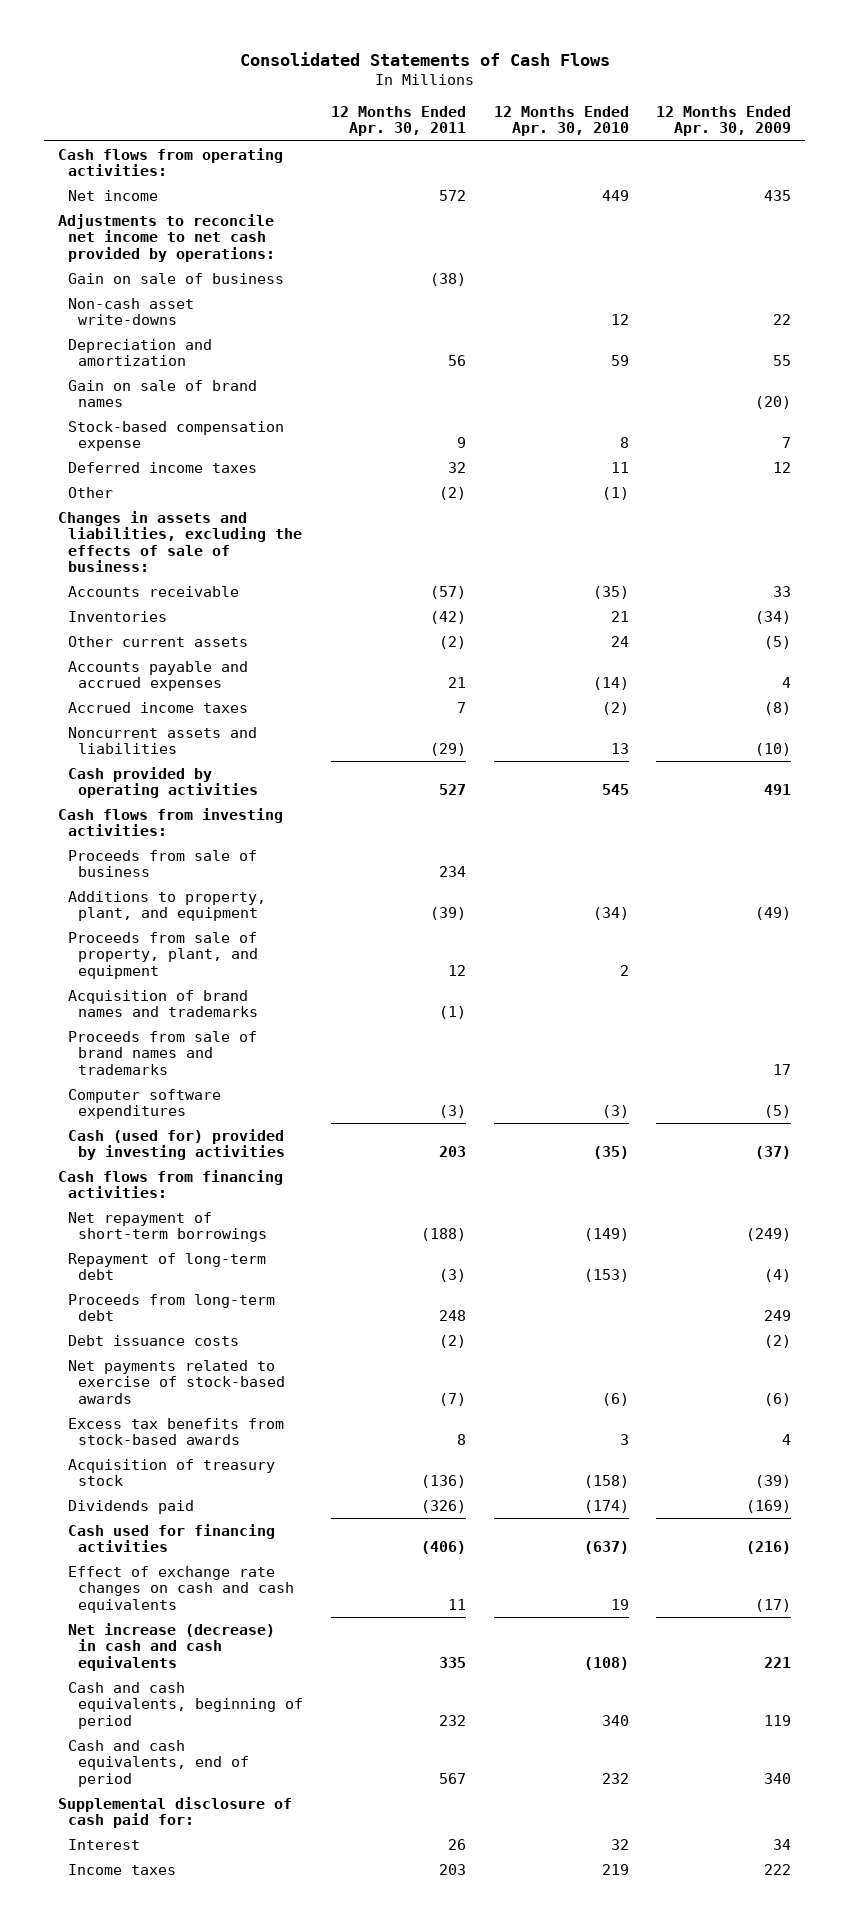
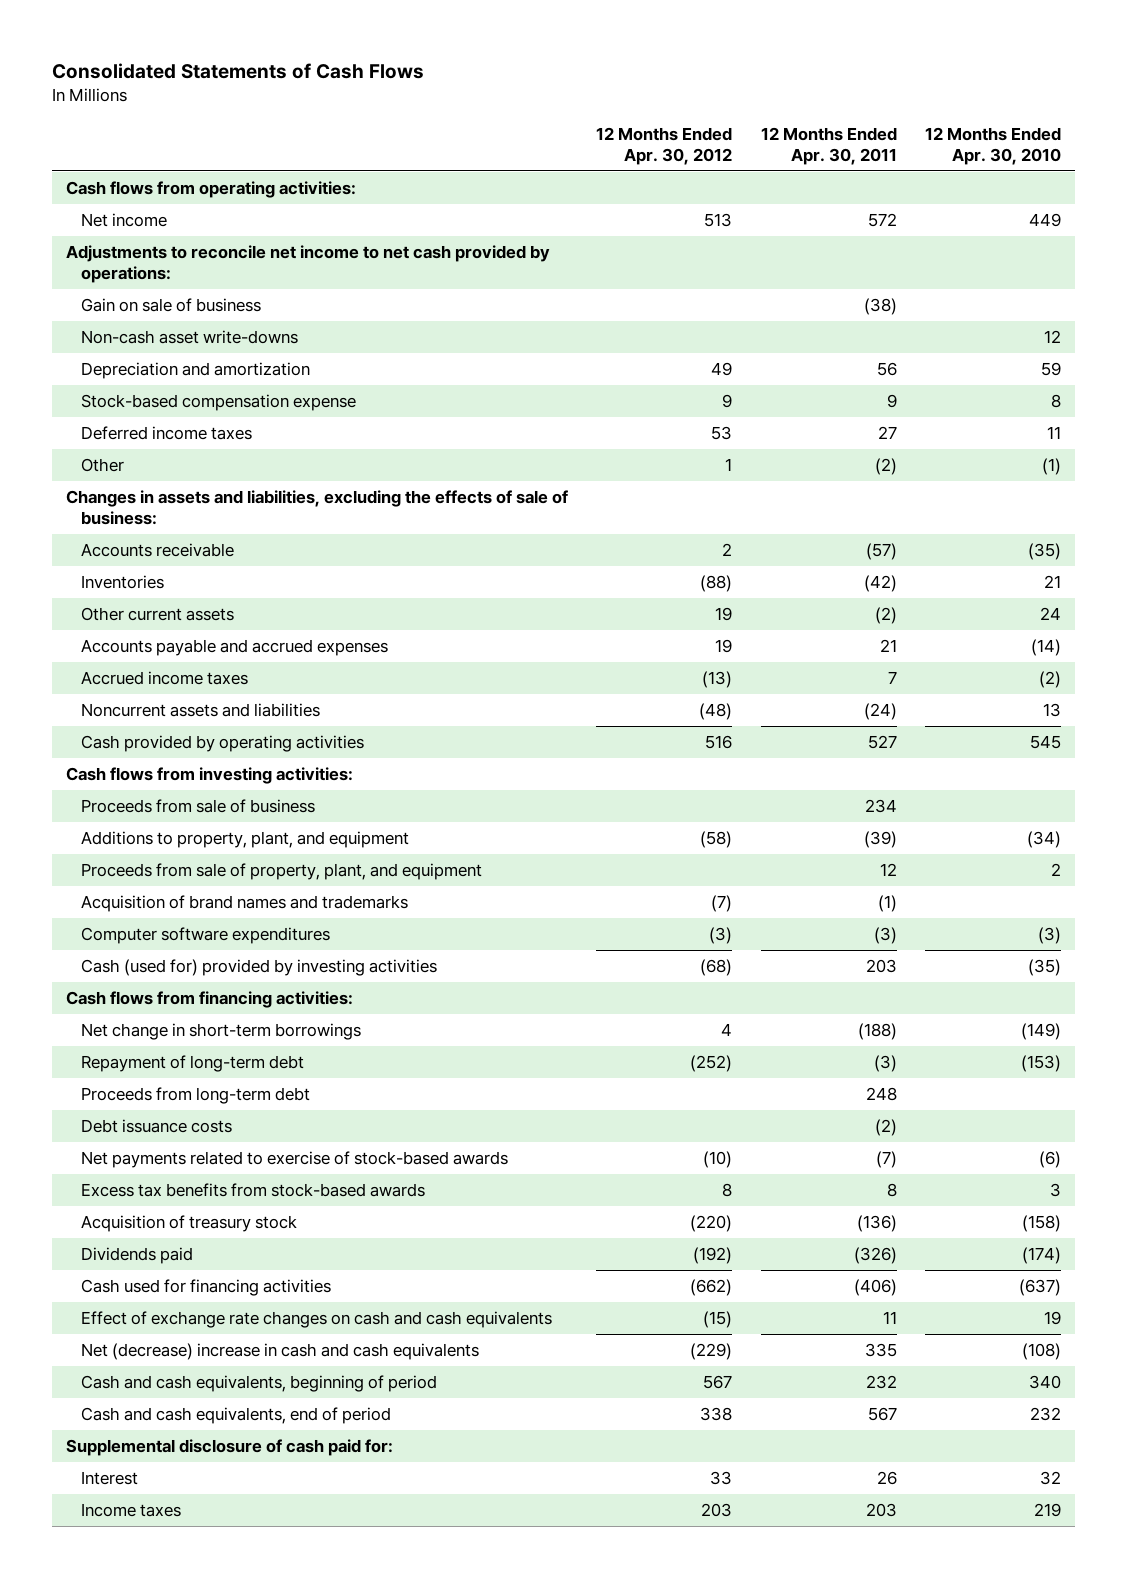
- | 12 Months Ended Apr. 30, 2011 | 12 Months Ended Apr. 30, 2010 | 12 Months Ended Apr. 30, 2009
+ | 12 Months Ended Apr. 30, 2012 | 12 Months Ended Apr. 30, 2011 | 12 Months Ended Apr. 30, 2010
- Gain on sale of brand names | | | (20)
- Deferred income taxes | 32 | 11 | 12
+ Deferred income taxes | 53 | 27 | 11
- Noncurrent assets and liabilities | (29) | 13 | (10)
+ Noncurrent assets and liabilities | (48) | (24) | 13
- Proceeds from sale of brand names and trademarks | | | 17
- Net repayment of short-term borrowings | (188) | (149) | (249)
+ Net change in short-term borrowings | 4 | (188) | (149)
- Net increase (decrease) in cash and cash equivalents | 335 | (108) | 221
+ Net (decrease) increase in cash and cash equivalents | (229) | 335 | (108)

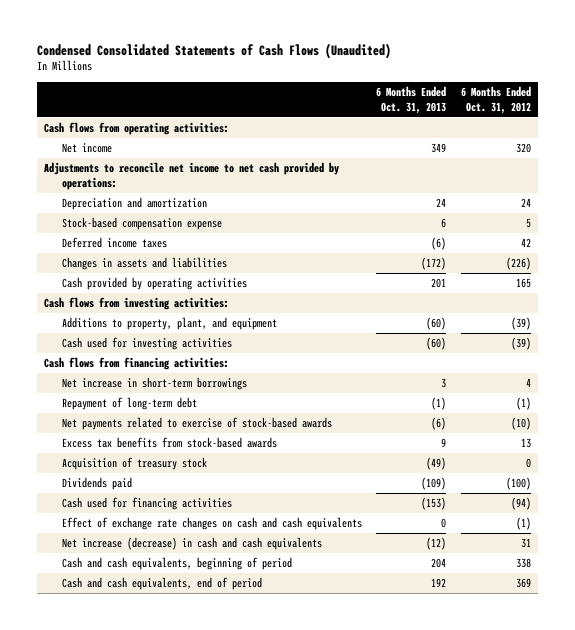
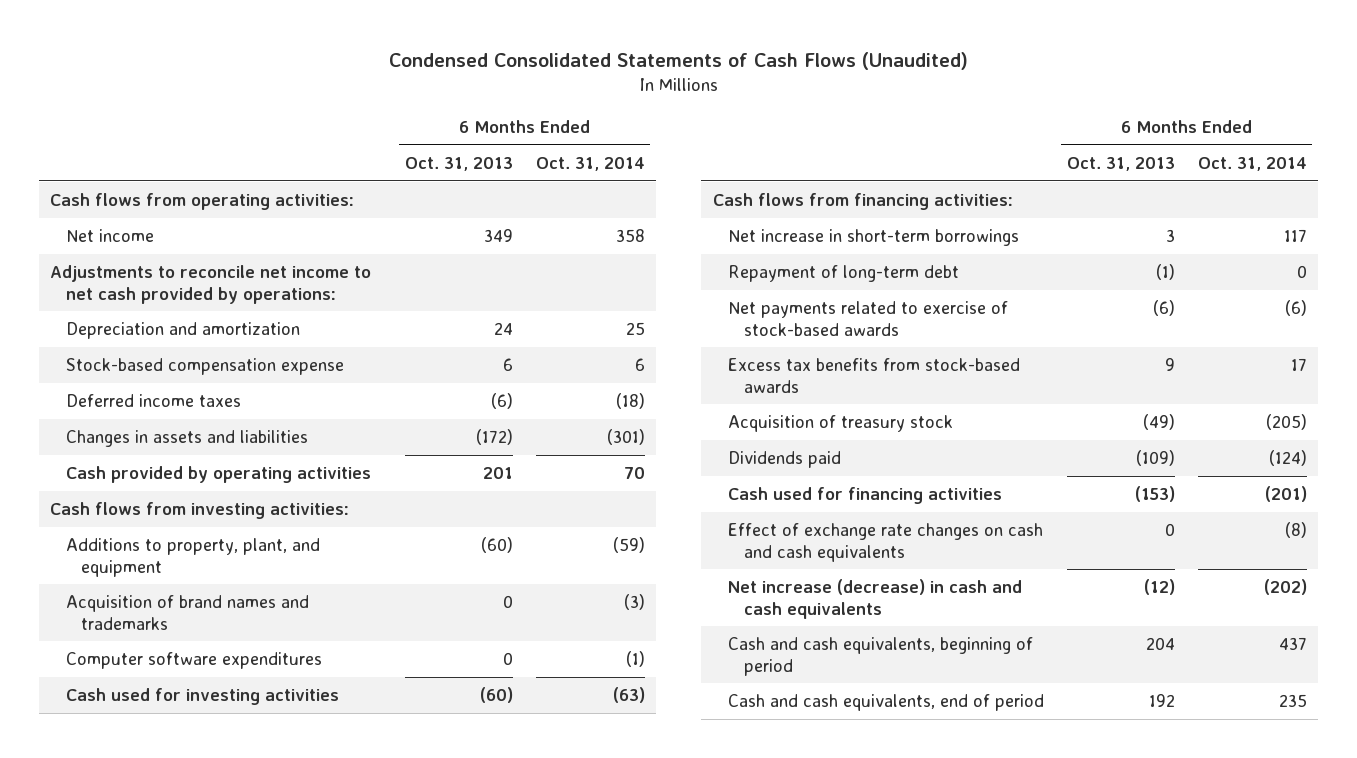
- | 6 Months Ended Oct. 31, 2013 | 6 Months Ended Oct. 31, 2012
+ | 6 Months Ended Oct. 31, 2013 | 6 Months Ended Oct. 31, 2014
+ Acquisition of brand names and trademarks | 0 | (3)
+ Computer software expenditures | 0 | (1)

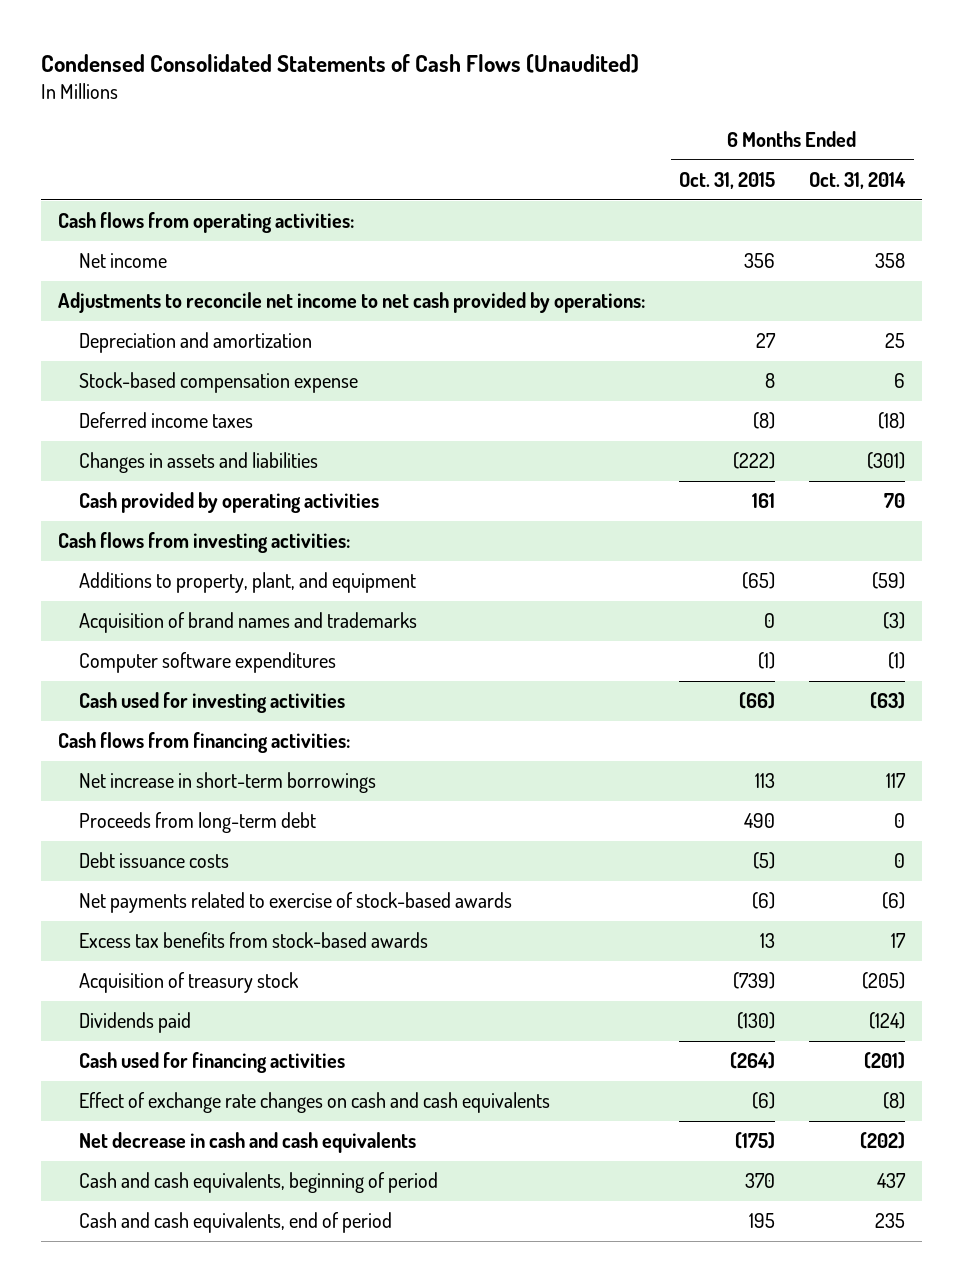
- | 6 Months Ended Oct. 31, 2013 | 6 Months Ended Oct. 31, 2014
+ | 6 Months Ended Oct. 31, 2015 | 6 Months Ended Oct. 31, 2014
- Repayment of long-term debt | (1) | 0
+ Proceeds from long-term debt | 490 | 0
+ Debt issuance costs | (5) | 0
- Net increase (decrease) in cash and cash equivalents | (12) | (202)
+ Net decrease in cash and cash equivalents | (175) | (202)

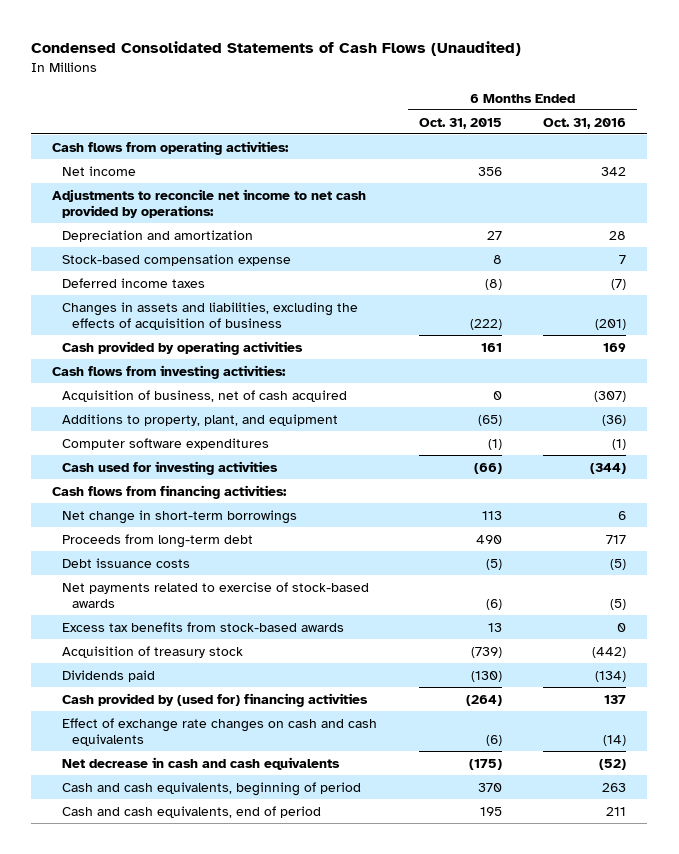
- | 6 Months Ended Oct. 31, 2015 | 6 Months Ended Oct. 31, 2014
+ | 6 Months Ended Oct. 31, 2015 | 6 Months Ended Oct. 31, 2016
- Changes in assets and liabilities | (222) | (301)
+ Changes in assets and liabilities, excluding the effects of acquisition of business | (222) | (201)
+ Acquisition of business, net of cash acquired | 0 | (307)
- Acquisition of brand names and trademarks | 0 | (3)
- Net increase in short-term borrowings | 113 | 117
+ Net change in short-term borrowings | 113 | 6
- Cash used for financing activities | (264) | (201)
+ Cash provided by (used for) financing activities | (264) | 137

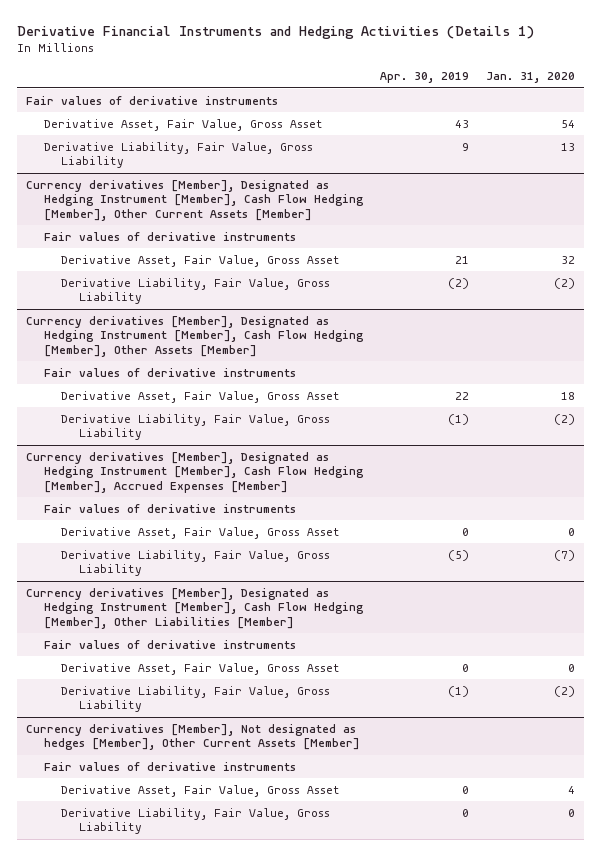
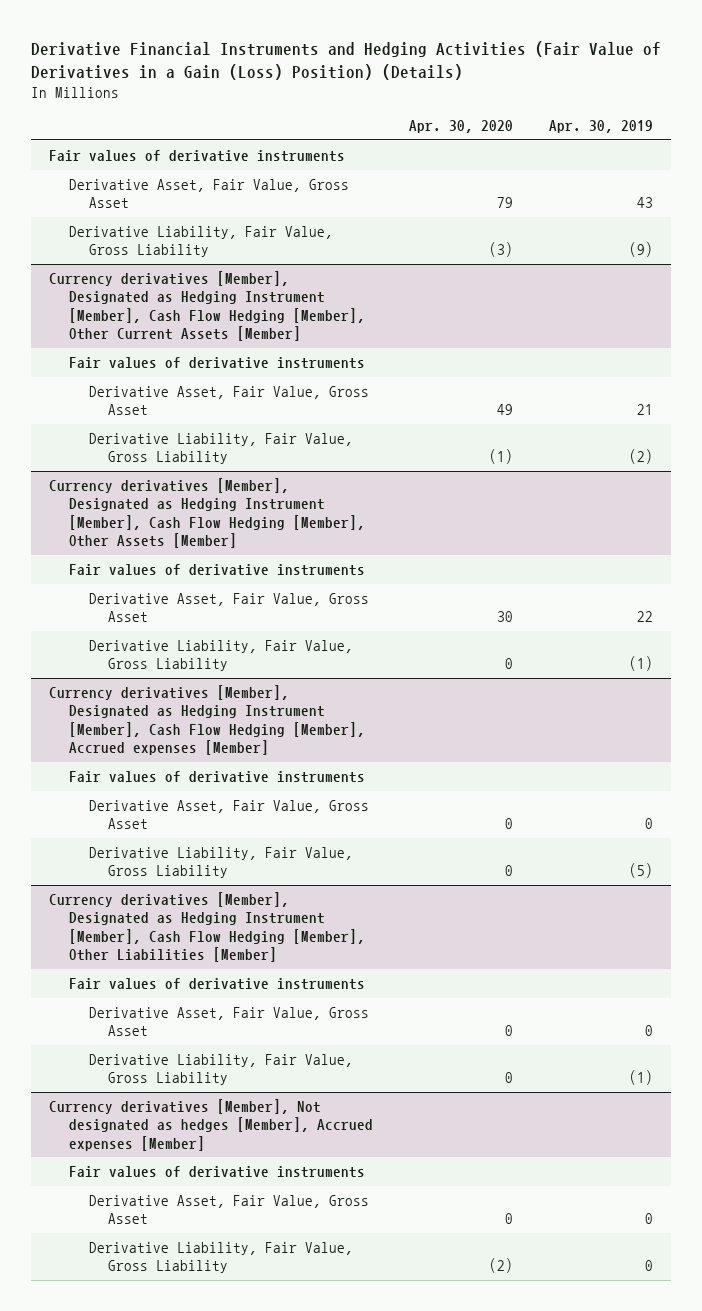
- Derivative Financial Instruments and Hedging Activities (Details 1)
+ Derivative Financial Instruments and Hedging Activities (Fair Value of Derivatives in a Gain (Loss) Position) (Details)
- | Apr. 30, 2019 | Jan. 31, 2020
+ | Apr. 30, 2020 | Apr. 30, 2019
- Derivative Liability, Fair Value, Gross Liability | 9 | 13
+ Derivative Liability, Fair Value, Gross Liability | (3) | (9)
- Currency derivatives [Member], Designated as Hedging Instrument [Member], Cash Flow Hedging [Member], Accrued Expenses [Member]
+ Currency derivatives [Member], Designated as Hedging Instrument [Member], Cash Flow Hedging [Member], Accrued expenses [Member]
- Currency derivatives [Member], Not designated as hedges [Member], Other Current Assets [Member]
+ Currency derivatives [Member], Not designated as hedges [Member], Accrued expenses [Member]

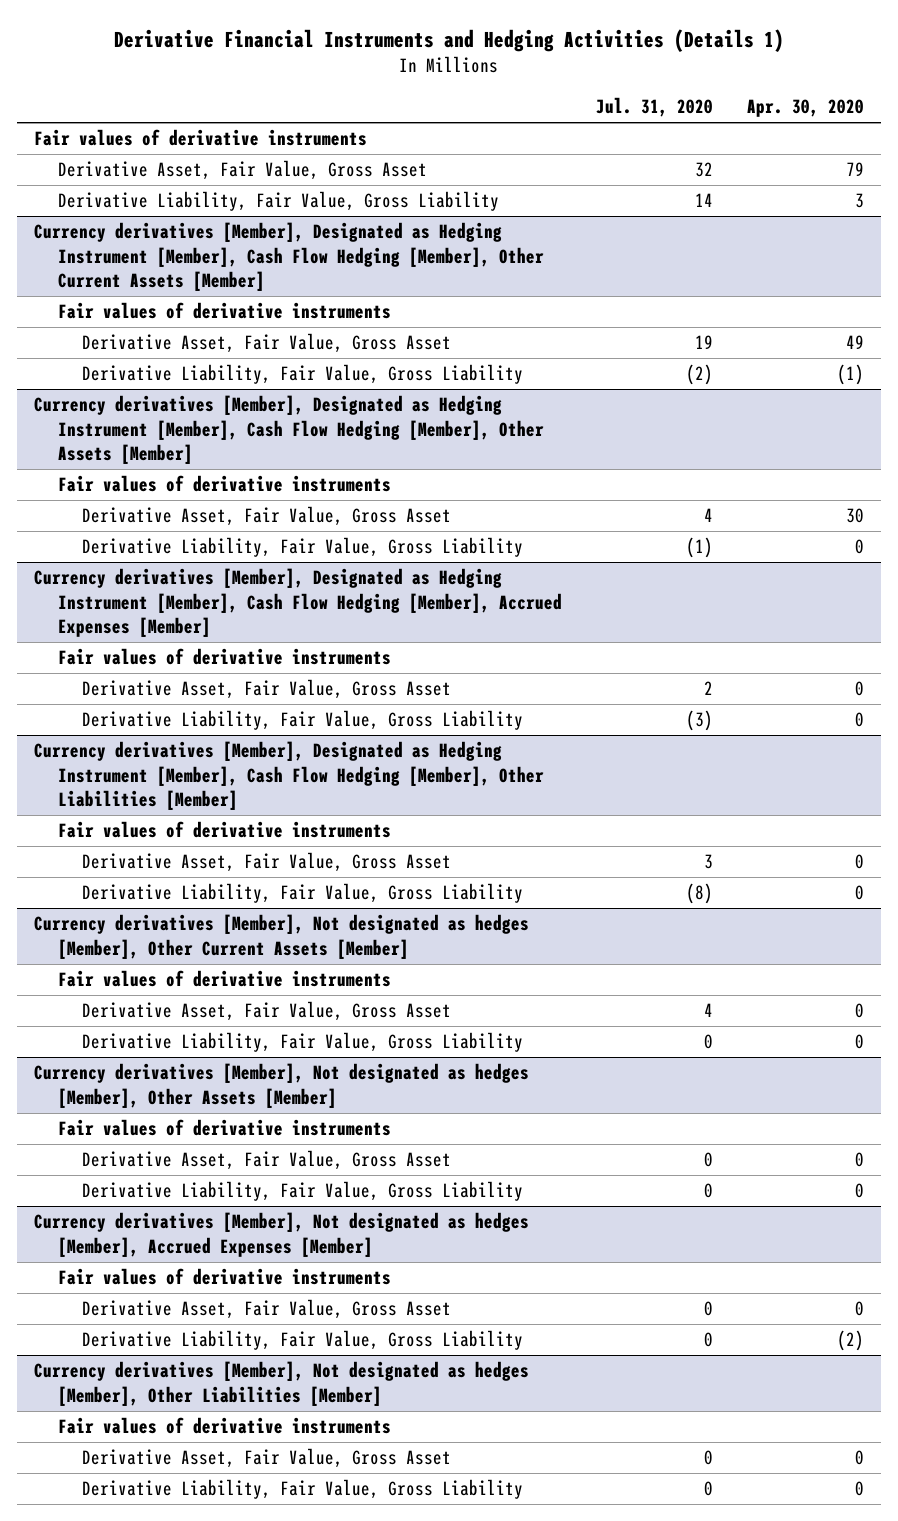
- Derivative Financial Instruments and Hedging Activities (Fair Value of Derivatives in a Gain (Loss) Position) (Details)
+ Derivative Financial Instruments and Hedging Activities (Details 1)
- | Apr. 30, 2020 | Apr. 30, 2019
+ | Jul. 31, 2020 | Apr. 30, 2020
- Derivative Liability, Fair Value, Gross Liability | (3) | (9)
+ Derivative Liability, Fair Value, Gross Liability | 14 | 3
- Currency derivatives [Member], Designated as Hedging Instrument [Member], Cash Flow Hedging [Member], Accrued expenses [Member]
+ Currency derivatives [Member], Designated as Hedging Instrument [Member], Cash Flow Hedging [Member], Accrued Expenses [Member]
- Currency derivatives [Member], Not designated as hedges [Member], Accrued expenses [Member]
+ Currency derivatives [Member], Not designated as hedges [Member], Other Current Assets [Member]
+ Derivative Liability, Fair Value, Gross Liability | 0 | 0
+ Currency derivatives [Member], Not designated as hedges [Member], Other Assets [Member]
+ Fair values of derivative instruments
+ Derivative Asset, Fair Value, Gross Asset | 0 | 0
+ Derivative Liability, Fair Value, Gross Liability | 0 | 0
+ Currency derivatives [Member], Not designated as hedges [Member], Accrued Expenses [Member]
+ Fair values of derivative instruments
+ Derivative Asset, Fair Value, Gross Asset | 0 | 0
+ Currency derivatives [Member], Not designated as hedges [Member], Other Liabilities [Member]
+ Fair values of derivative instruments
+ Derivative Asset, Fair Value, Gross Asset | 0 | 0
+ Derivative Liability, Fair Value, Gross Liability | 0 | 0

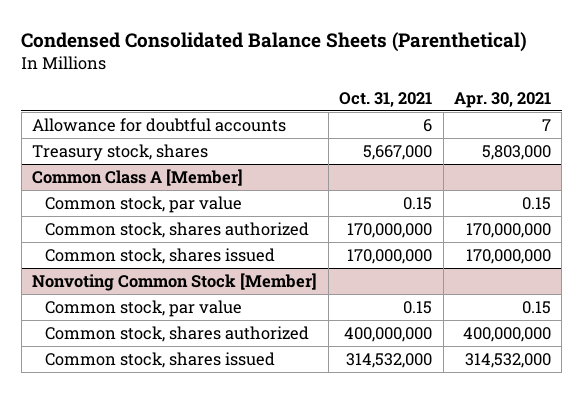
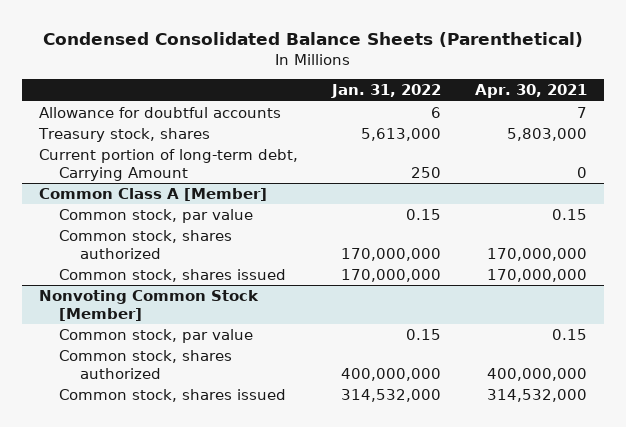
- | Oct. 31, 2021 | Apr. 30, 2021
+ | Jan. 31, 2022 | Apr. 30, 2021
+ Current portion of long-term debt, Carrying Amount | 250 | 0

